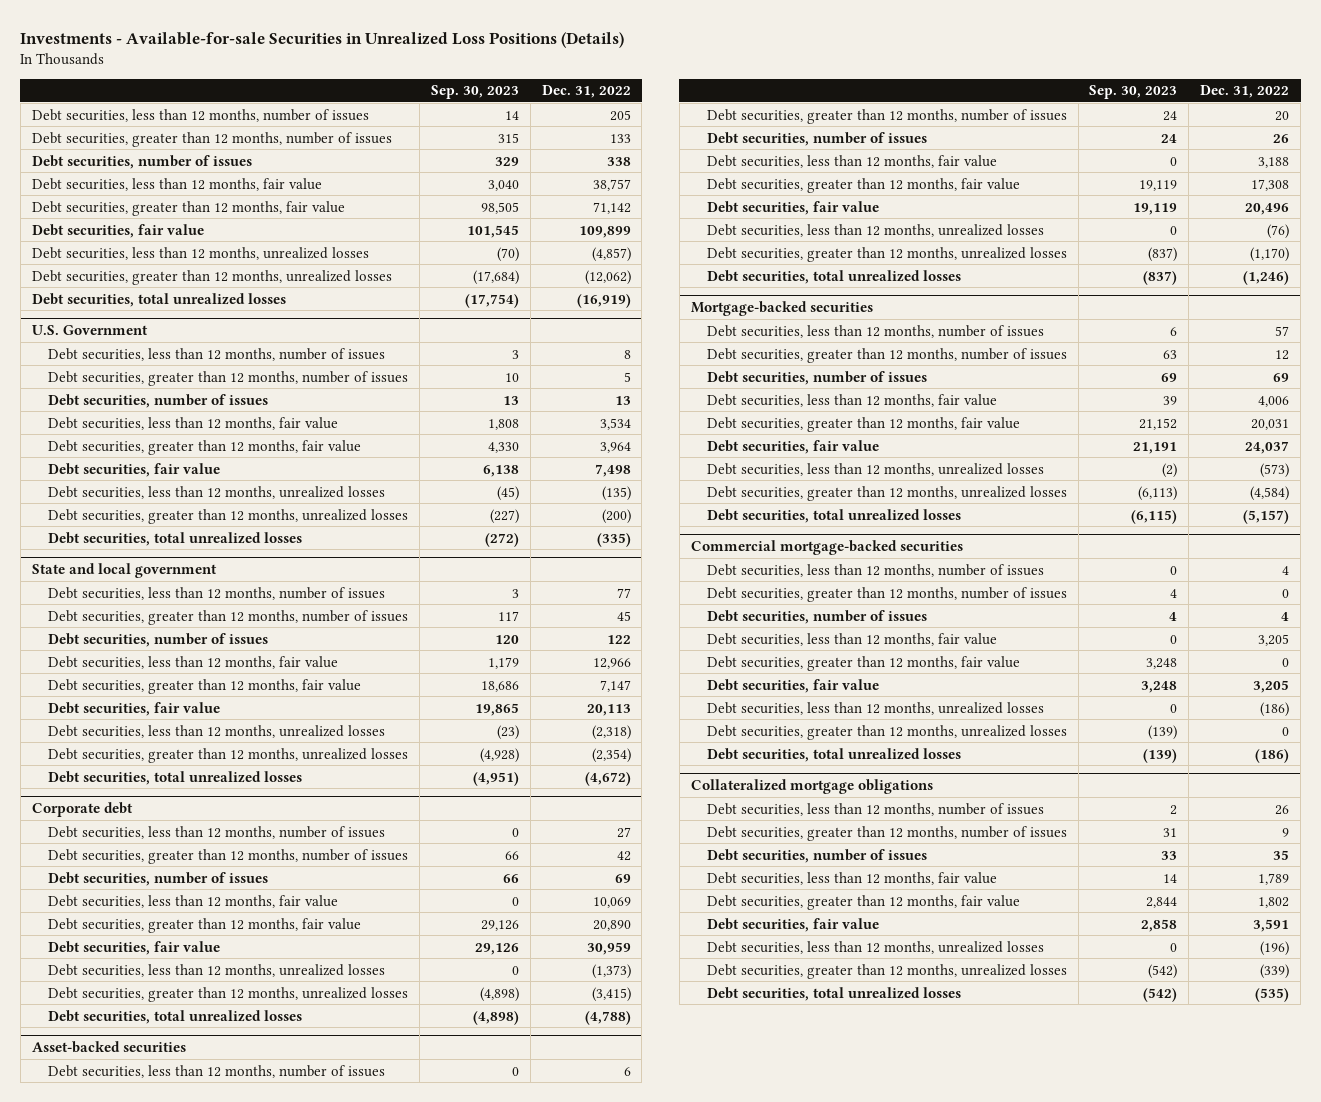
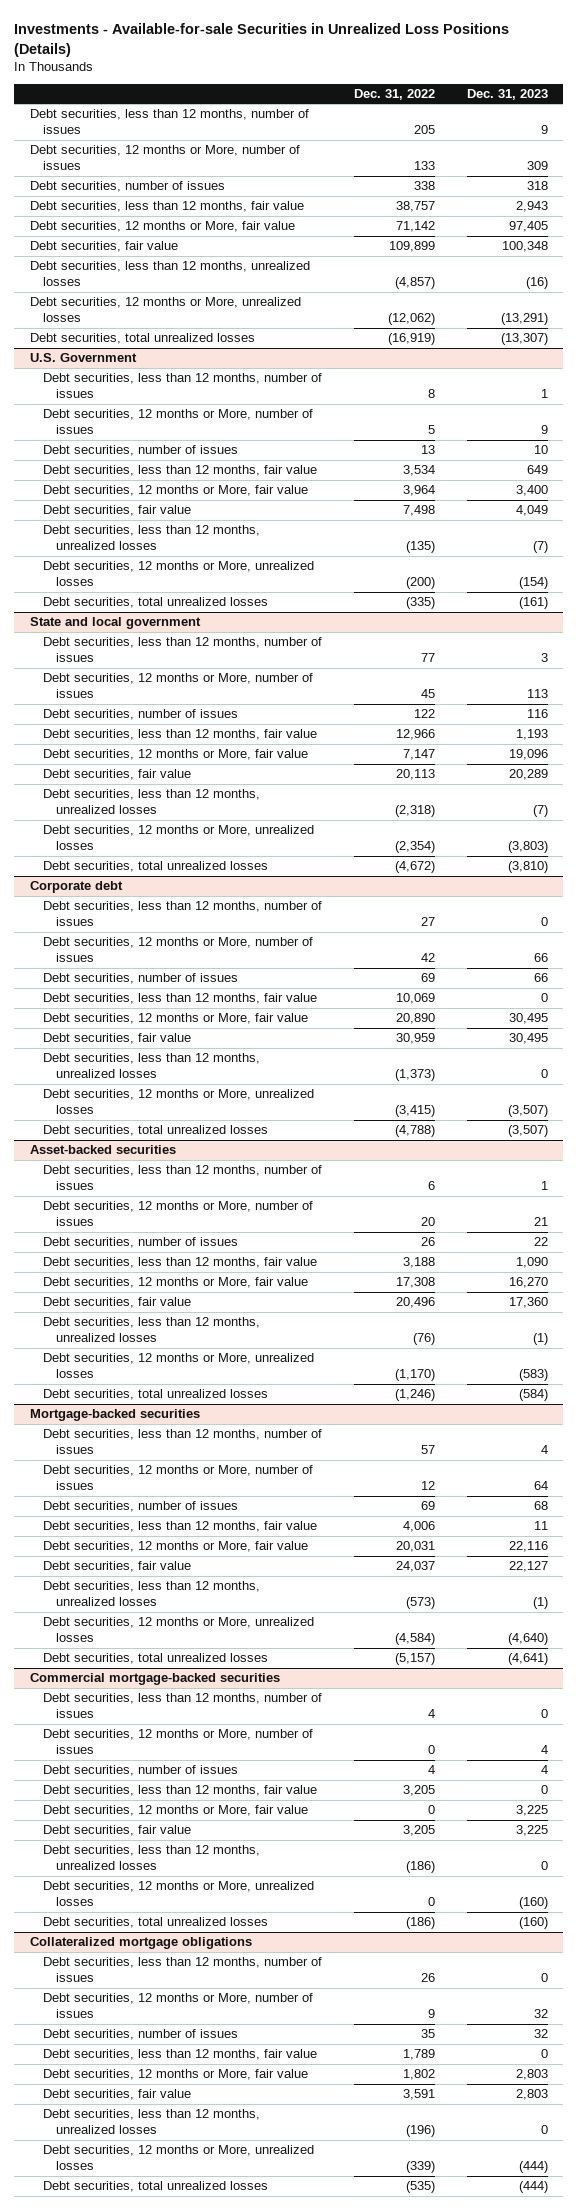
- | Sep. 30, 2023 | Dec. 31, 2022
+ | Dec. 31, 2022 | Dec. 31, 2023
- Debt securities, greater than 12 months, number of issues | 315 | 133
+ Debt securities, 12 months or More, number of issues | 133 | 309
- Debt securities, greater than 12 months, fair value | 98,505 | 71,142
+ Debt securities, 12 months or More, fair value | 71,142 | 97,405
- Debt securities, greater than 12 months, unrealized losses | (17,684) | (12,062)
+ Debt securities, 12 months or More, unrealized losses | (12,062) | (13,291)
@ U.S. Government
- Debt securities, greater than 12 months, number of issues | 10 | 5
+ Debt securities, 12 months or More, number of issues | 5 | 9
- Debt securities, greater than 12 months, fair value | 4,330 | 3,964
+ Debt securities, 12 months or More, fair value | 3,964 | 3,400
- Debt securities, greater than 12 months, unrealized losses | (227) | (200)
+ Debt securities, 12 months or More, unrealized losses | (200) | (154)
@ State and local government
- Debt securities, greater than 12 months, number of issues | 117 | 45
+ Debt securities, 12 months or More, number of issues | 45 | 113
- Debt securities, greater than 12 months, fair value | 18,686 | 7,147
+ Debt securities, 12 months or More, fair value | 7,147 | 19,096
- Debt securities, greater than 12 months, unrealized losses | (4,928) | (2,354)
+ Debt securities, 12 months or More, unrealized losses | (2,354) | (3,803)
@ Corporate debt
- Debt securities, greater than 12 months, number of issues | 66 | 42
+ Debt securities, 12 months or More, number of issues | 42 | 66
- Debt securities, greater than 12 months, fair value | 29,126 | 20,890
+ Debt securities, 12 months or More, fair value | 20,890 | 30,495
- Debt securities, greater than 12 months, unrealized losses | (4,898) | (3,415)
+ Debt securities, 12 months or More, unrealized losses | (3,415) | (3,507)
@ Asset-backed securities
- Debt securities, greater than 12 months, number of issues | 24 | 20
+ Debt securities, 12 months or More, number of issues | 20 | 21
- Debt securities, greater than 12 months, fair value | 19,119 | 17,308
+ Debt securities, 12 months or More, fair value | 17,308 | 16,270
- Debt securities, greater than 12 months, unrealized losses | (837) | (1,170)
+ Debt securities, 12 months or More, unrealized losses | (1,170) | (583)
@ Mortgage-backed securities
- Debt securities, greater than 12 months, number of issues | 63 | 12
+ Debt securities, 12 months or More, number of issues | 12 | 64
- Debt securities, greater than 12 months, fair value | 21,152 | 20,031
+ Debt securities, 12 months or More, fair value | 20,031 | 22,116
- Debt securities, greater than 12 months, unrealized losses | (6,113) | (4,584)
+ Debt securities, 12 months or More, unrealized losses | (4,584) | (4,640)
@ Commercial mortgage-backed securities
- Debt securities, greater than 12 months, number of issues | 4 | 0
+ Debt securities, 12 months or More, number of issues | 0 | 4
- Debt securities, greater than 12 months, fair value | 3,248 | 0
+ Debt securities, 12 months or More, fair value | 0 | 3,225
- Debt securities, greater than 12 months, unrealized losses | (139) | 0
+ Debt securities, 12 months or More, unrealized losses | 0 | (160)
@ Collateralized mortgage obligations
- Debt securities, greater than 12 months, number of issues | 31 | 9
+ Debt securities, 12 months or More, number of issues | 9 | 32
- Debt securities, greater than 12 months, fair value | 2,844 | 1,802
+ Debt securities, 12 months or More, fair value | 1,802 | 2,803
- Debt securities, greater than 12 months, unrealized losses | (542) | (339)
+ Debt securities, 12 months or More, unrealized losses | (339) | (444)

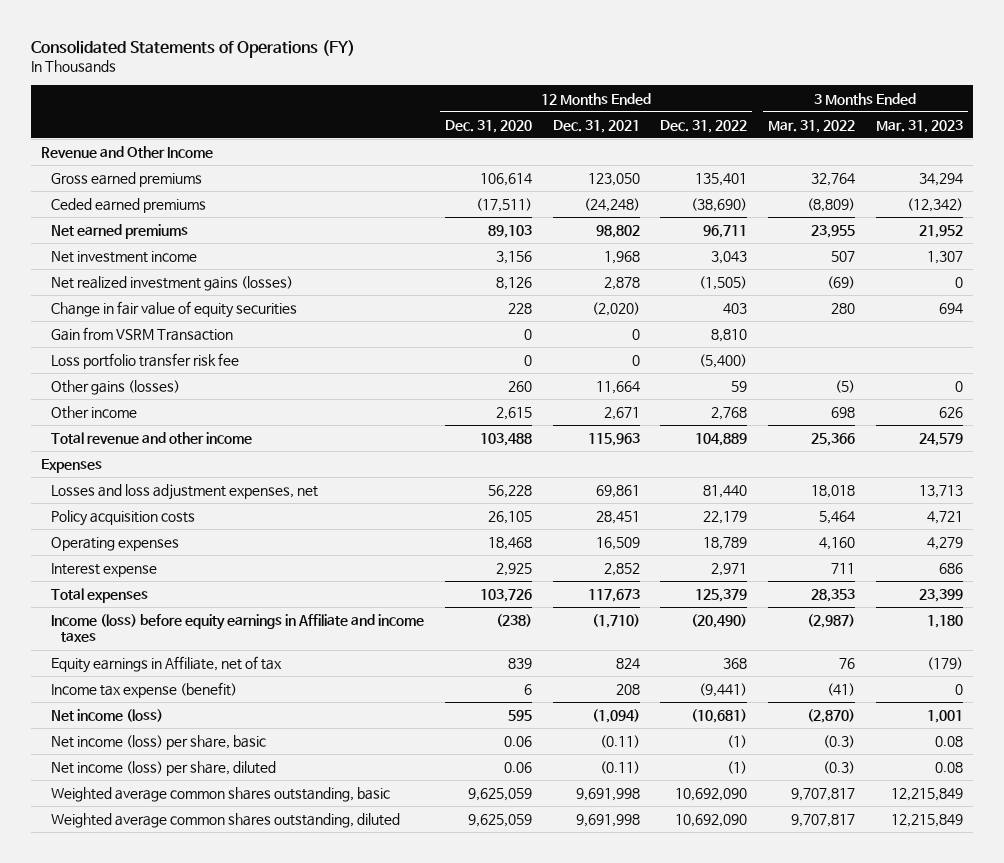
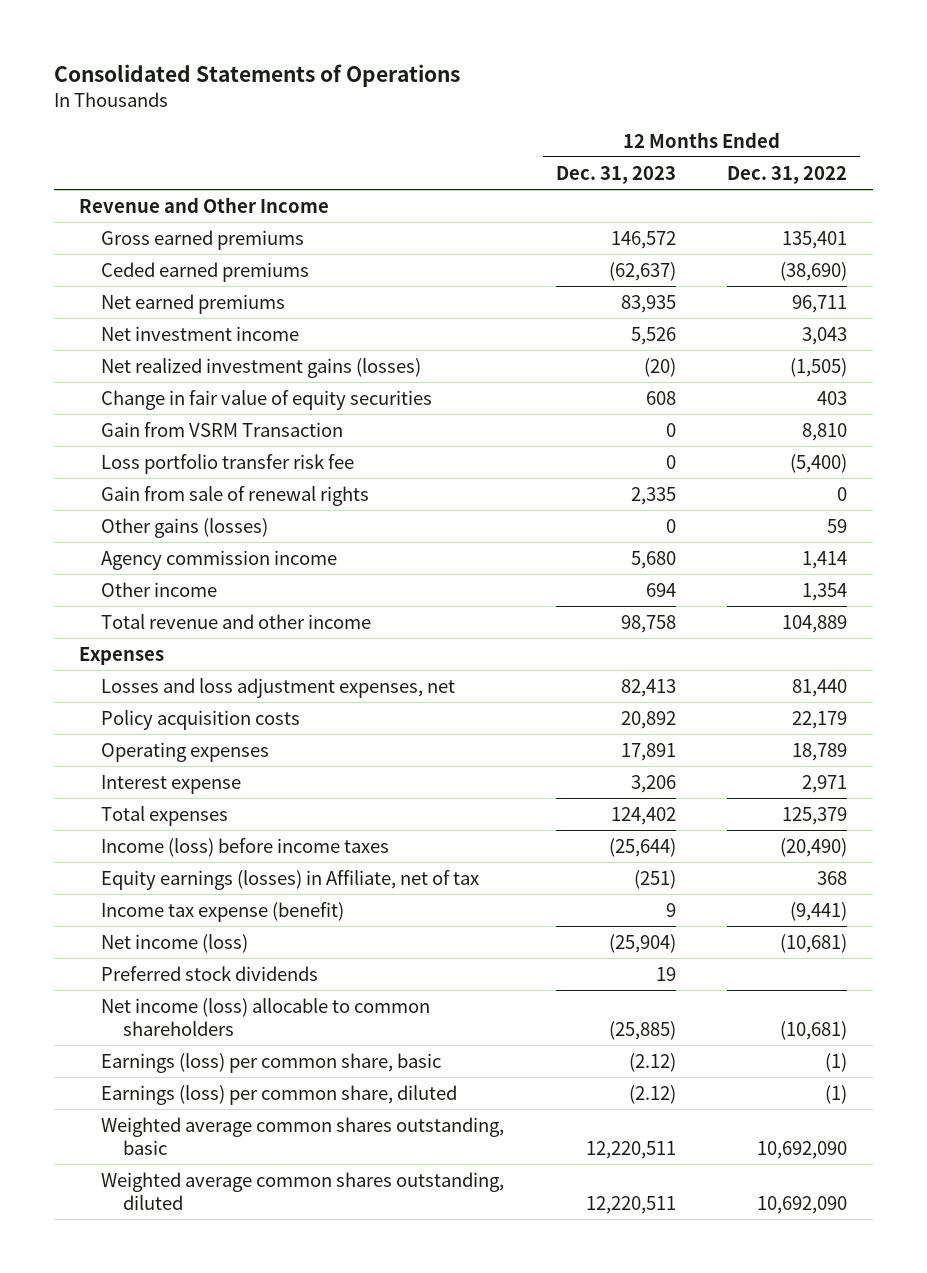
- Consolidated Statements of Operations (FY)
+ Consolidated Statements of Operations
- | 12 Months Ended Dec. 31, 2020 | 12 Months Ended Dec. 31, 2021 | 12 Months Ended Dec. 31, 2022 | 3 Months Ended Mar. 31, 2022 | 3 Months Ended Mar. 31, 2023
+ | 12 Months Ended Dec. 31, 2023 | 12 Months Ended Dec. 31, 2022
+ Gain from sale of renewal rights | 2,335 | 0
- Other income | 2,615 | 2,671 | 2,768 | 698 | 626
+ Agency commission income | 5,680 | 1,414
+ Other income | 694 | 1,354
- Income (loss) before equity earnings in Affiliate and income taxes | (238) | (1,710) | (20,490) | (2,987) | 1,180
- Equity earnings in Affiliate, net of tax | 839 | 824 | 368 | 76 | (179)
+ Income (loss) before income taxes | (25,644) | (20,490)
+ Equity earnings (losses) in Affiliate, net of tax | (251) | 368
- Net income (loss) per share, basic | 0.06 | (0.11) | (1) | (0.3) | 0.08
- Net income (loss) per share, diluted | 0.06 | (0.11) | (1) | (0.3) | 0.08
+ Preferred stock dividends | 19 |
+ Net income (loss) allocable to common shareholders | (25,885) | (10,681)
+ Earnings (loss) per common share, basic | (2.12) | (1)
+ Earnings (loss) per common share, diluted | (2.12) | (1)

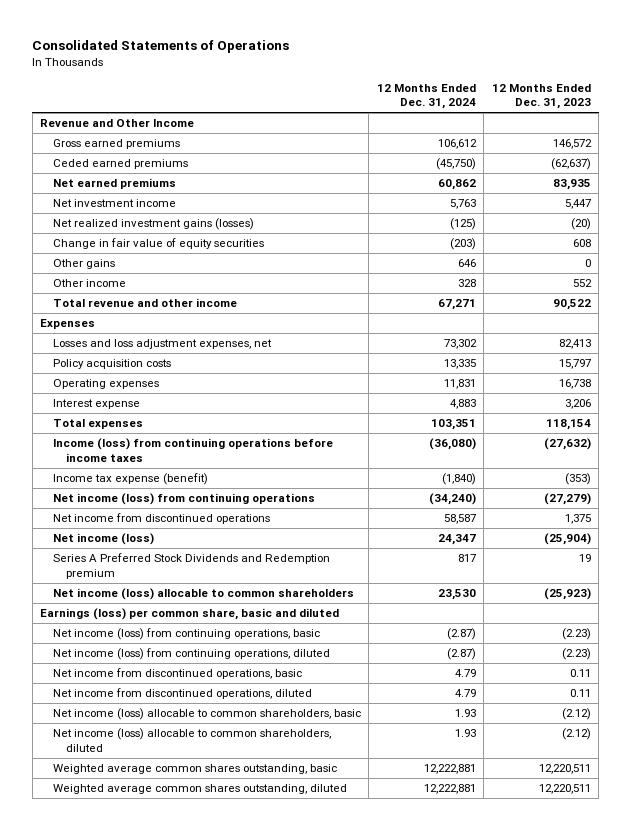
- | 12 Months Ended Dec. 31, 2023 | 12 Months Ended Dec. 31, 2022
+ | 12 Months Ended Dec. 31, 2024 | 12 Months Ended Dec. 31, 2023
- Net investment income | 5,526 | 3,043
+ Net investment income | 5,763 | 5,447
- Gain from VSRM Transaction | 0 | 8,810
- Loss portfolio transfer risk fee | 0 | (5,400)
- Gain from sale of renewal rights | 2,335 | 0
- Other gains (losses) | 0 | 59
- Agency commission income | 5,680 | 1,414
- Other income | 694 | 1,354
- Total revenue and other income | 98,758 | 104,889
+ Other gains | 646 | 0
+ Other income | 328 | 552
+ Total revenue and other income | 67,271 | 90,522
- Policy acquisition costs | 20,892 | 22,179
- Operating expenses | 17,891 | 18,789
+ Policy acquisition costs | 13,335 | 15,797
+ Operating expenses | 11,831 | 16,738
- Total expenses | 124,402 | 125,379
- Income (loss) before income taxes | (25,644) | (20,490)
- Equity earnings (losses) in Affiliate, net of tax | (251) | 368
- Income tax expense (benefit) | 9 | (9,441)
+ Total expenses | 103,351 | 118,154
+ Income (loss) from continuing operations before income taxes | (36,080) | (27,632)
+ Income tax expense (benefit) | (1,840) | (353)
+ Net income (loss) from continuing operations | (34,240) | (27,279)
+ Net income from discontinued operations | 58,587 | 1,375
- Preferred stock dividends | 19 |
- Net income (loss) allocable to common shareholders | (25,885) | (10,681)
- Earnings (loss) per common share, basic | (2.12) | (1)
- Earnings (loss) per common share, diluted | (2.12) | (1)
+ Series A Preferred Stock Dividends and Redemption premium | 817 | 19
+ Net income (loss) allocable to common shareholders | 23,530 | (25,923)
+ Earnings (loss) per common share, basic and diluted
+ Net income (loss) from continuing operations, basic | (2.87) | (2.23)
+ Net income (loss) from continuing operations, diluted | (2.87) | (2.23)
+ Net income from discontinued operations, basic | 4.79 | 0.11
+ Net income from discontinued operations, diluted | 4.79 | 0.11
+ Net income (loss) allocable to common shareholders, basic | 1.93 | (2.12)
+ Net income (loss) allocable to common shareholders, diluted | 1.93 | (2.12)

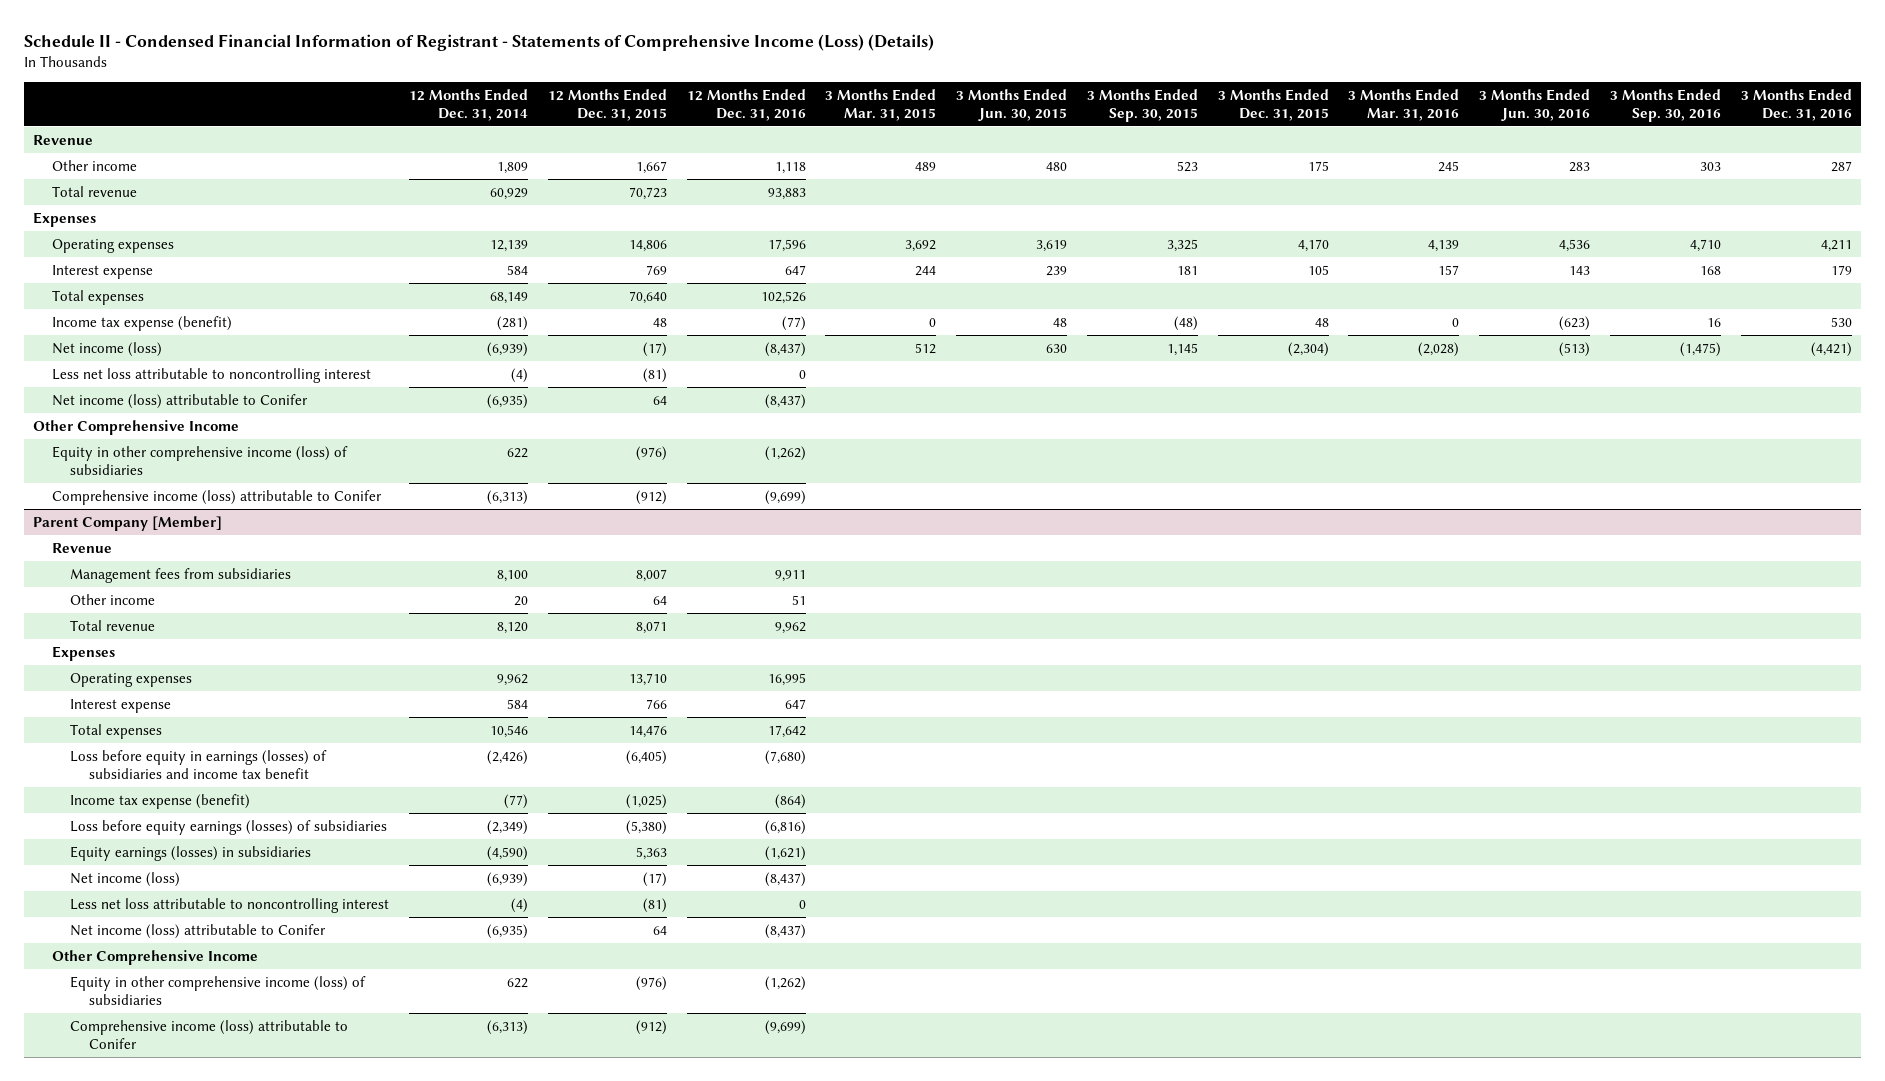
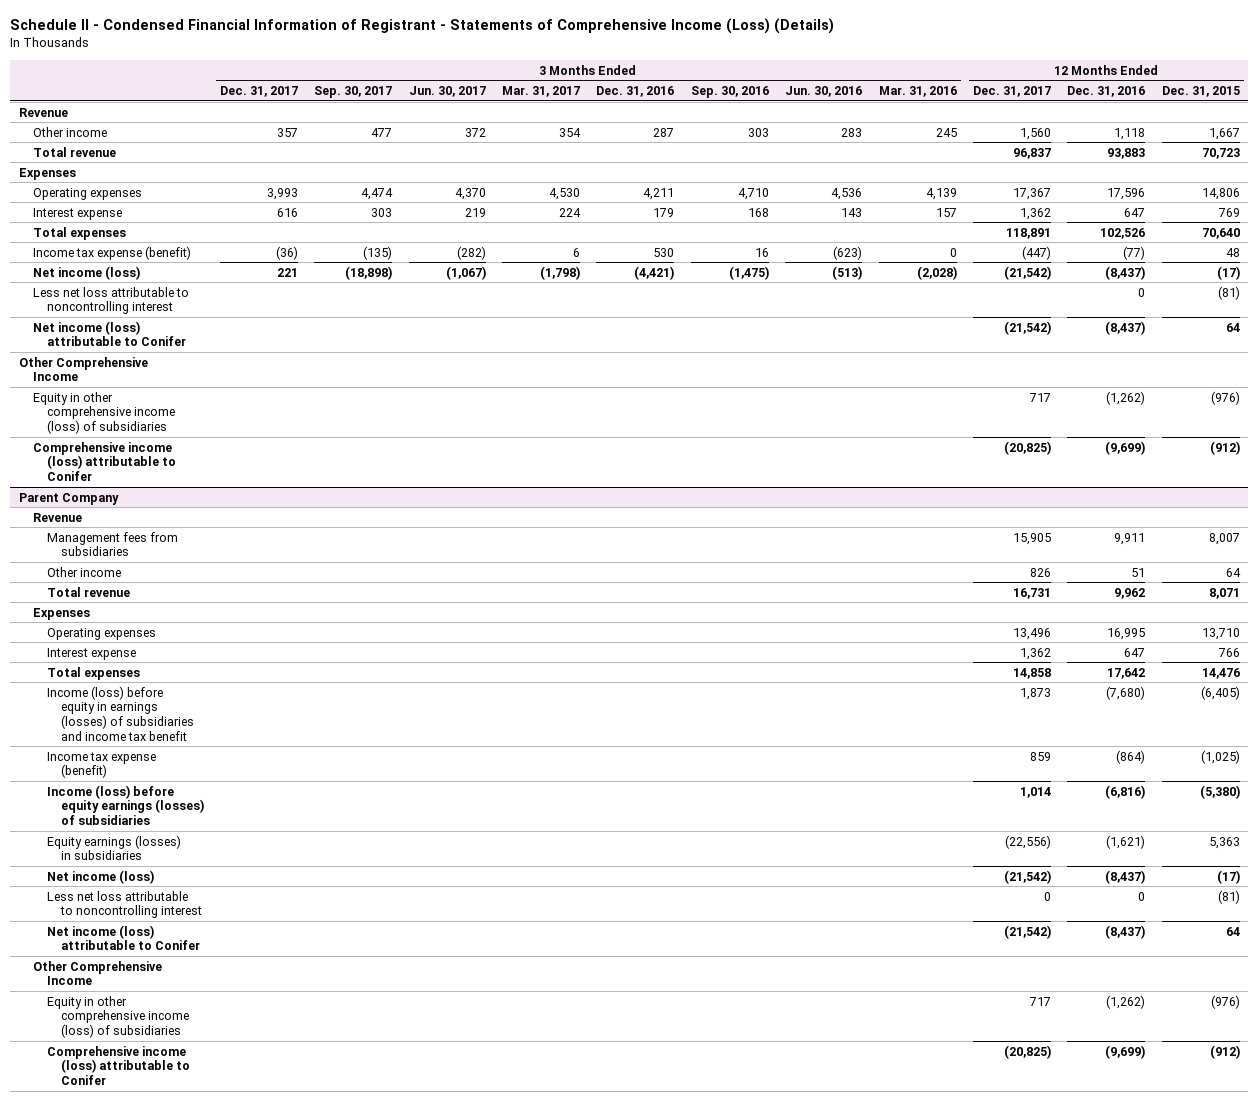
- | 12 Months Ended Dec. 31, 2014 | 12 Months Ended Dec. 31, 2015 | 12 Months Ended Dec. 31, 2016 | 3 Months Ended Mar. 31, 2015 | 3 Months Ended Jun. 30, 2015 | 3 Months Ended Sep. 30, 2015 | 3 Months Ended Dec. 31, 2015 | 3 Months Ended Mar. 31, 2016 | 3 Months Ended Jun. 30, 2016 | 3 Months Ended Sep. 30, 2016 | 3 Months Ended Dec. 31, 2016
+ | 3 Months Ended Dec. 31, 2017 | 3 Months Ended Sep. 30, 2017 | 3 Months Ended Jun. 30, 2017 | 3 Months Ended Mar. 31, 2017 | 3 Months Ended Dec. 31, 2016 | 3 Months Ended Sep. 30, 2016 | 3 Months Ended Jun. 30, 2016 | 3 Months Ended Mar. 31, 2016 | 12 Months Ended Dec. 31, 2017 | 12 Months Ended Dec. 31, 2016 | 12 Months Ended Dec. 31, 2015
- Parent Company [Member]
+ Parent Company
- Loss before equity in earnings (losses) of subsidiaries and income tax benefit | (2,426) | (6,405) | (7,680) | | | | | | | |
+ Income (loss) before equity in earnings (losses) of subsidiaries and income tax benefit | | | | | | | | | 1,873 | (7,680) | (6,405)
- Loss before equity earnings (losses) of subsidiaries | (2,349) | (5,380) | (6,816) | | | | | | | |
+ Income (loss) before equity earnings (losses) of subsidiaries | | | | | | | | | 1,014 | (6,816) | (5,380)

